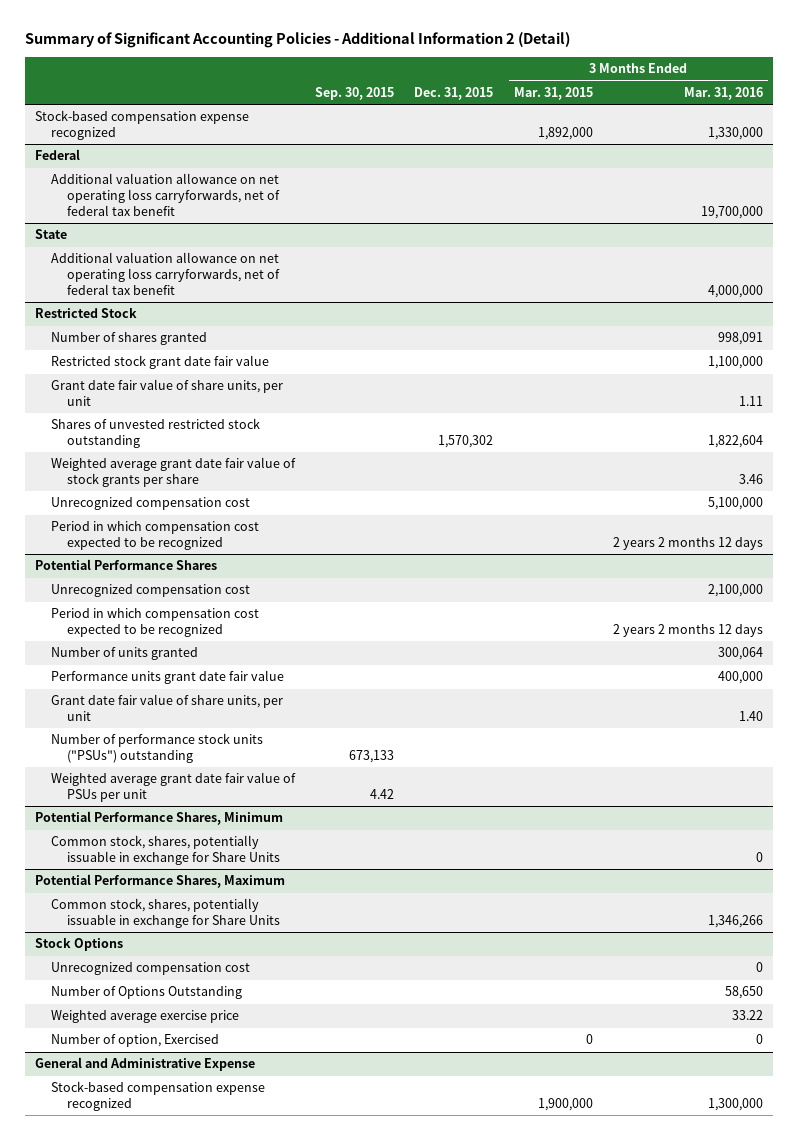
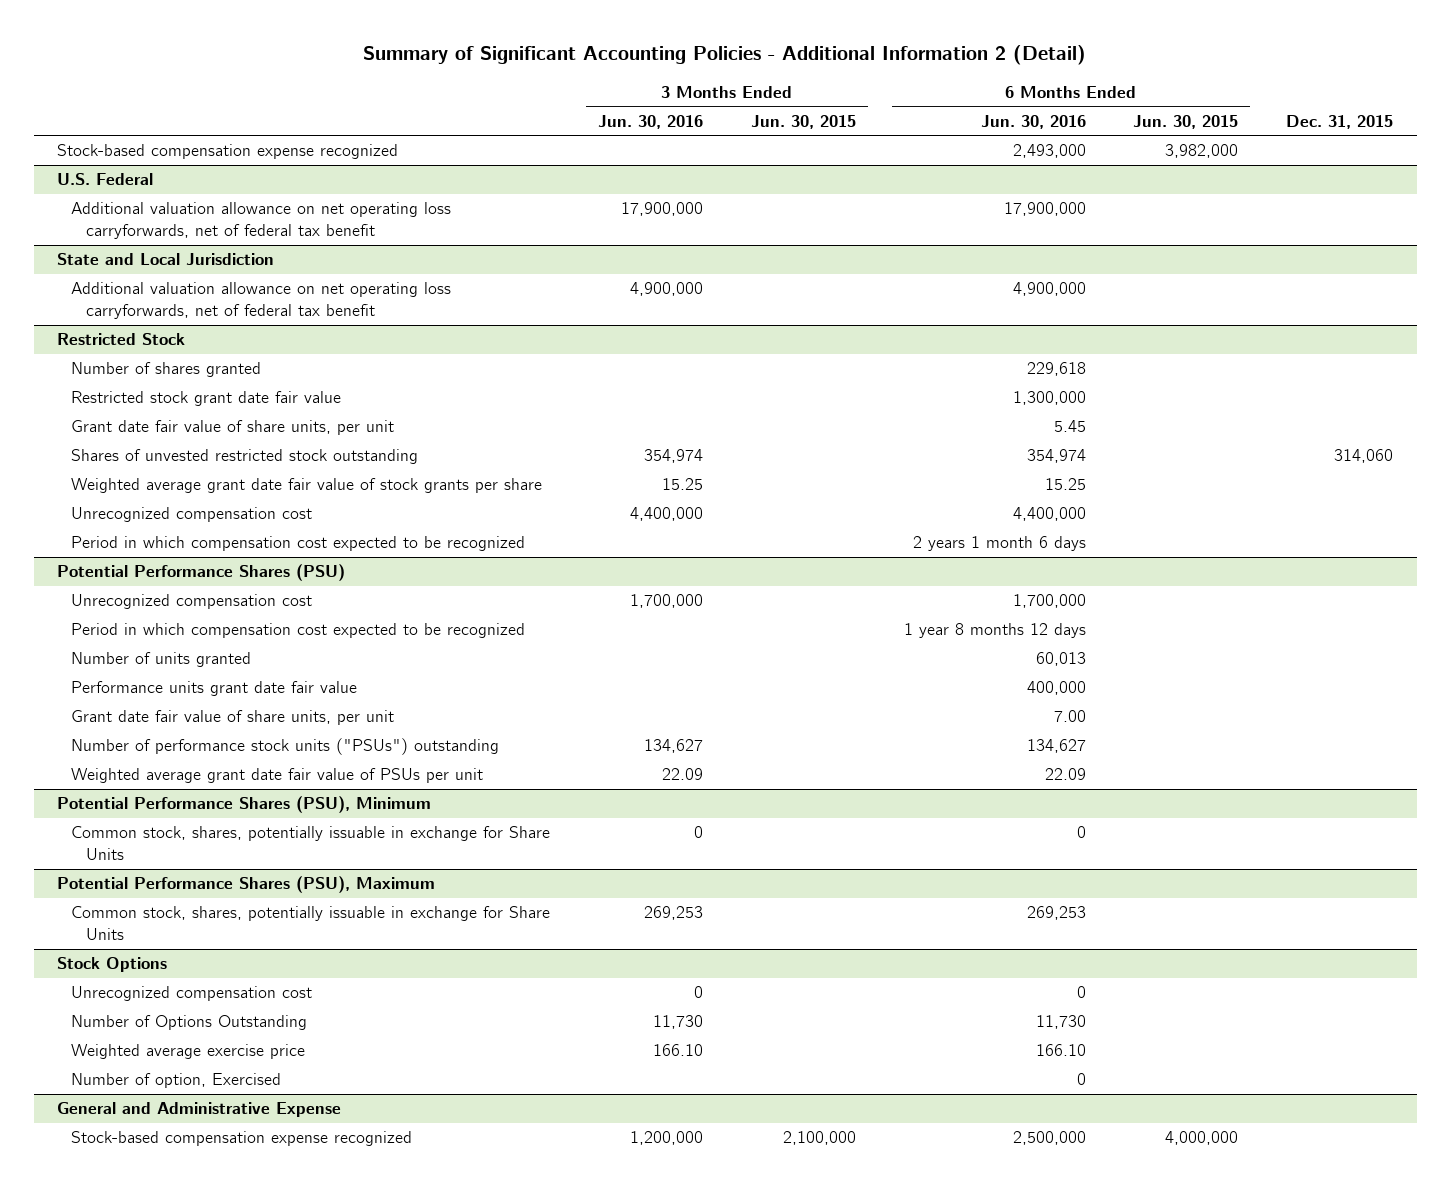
- | Sep. 30, 2015 | Dec. 31, 2015 | 3 Months Ended Mar. 31, 2015 | 3 Months Ended Mar. 31, 2016
+ | 3 Months Ended Jun. 30, 2016 | 3 Months Ended Jun. 30, 2015 | 6 Months Ended Jun. 30, 2016 | 6 Months Ended Jun. 30, 2015 | Dec. 31, 2015
- Federal
+ U.S. Federal
- State
+ State and Local Jurisdiction
@ Restricted Stock
- Shares of unvested restricted stock outstanding | | 1,570,302 | | 1,822,604
+ Shares of unvested restricted stock outstanding | 354,974 | | 354,974 | | 314,060
- Potential Performance Shares
+ Potential Performance Shares (PSU)
- Potential Performance Shares, Minimum
+ Potential Performance Shares (PSU), Minimum
- Potential Performance Shares, Maximum
+ Potential Performance Shares (PSU), Maximum

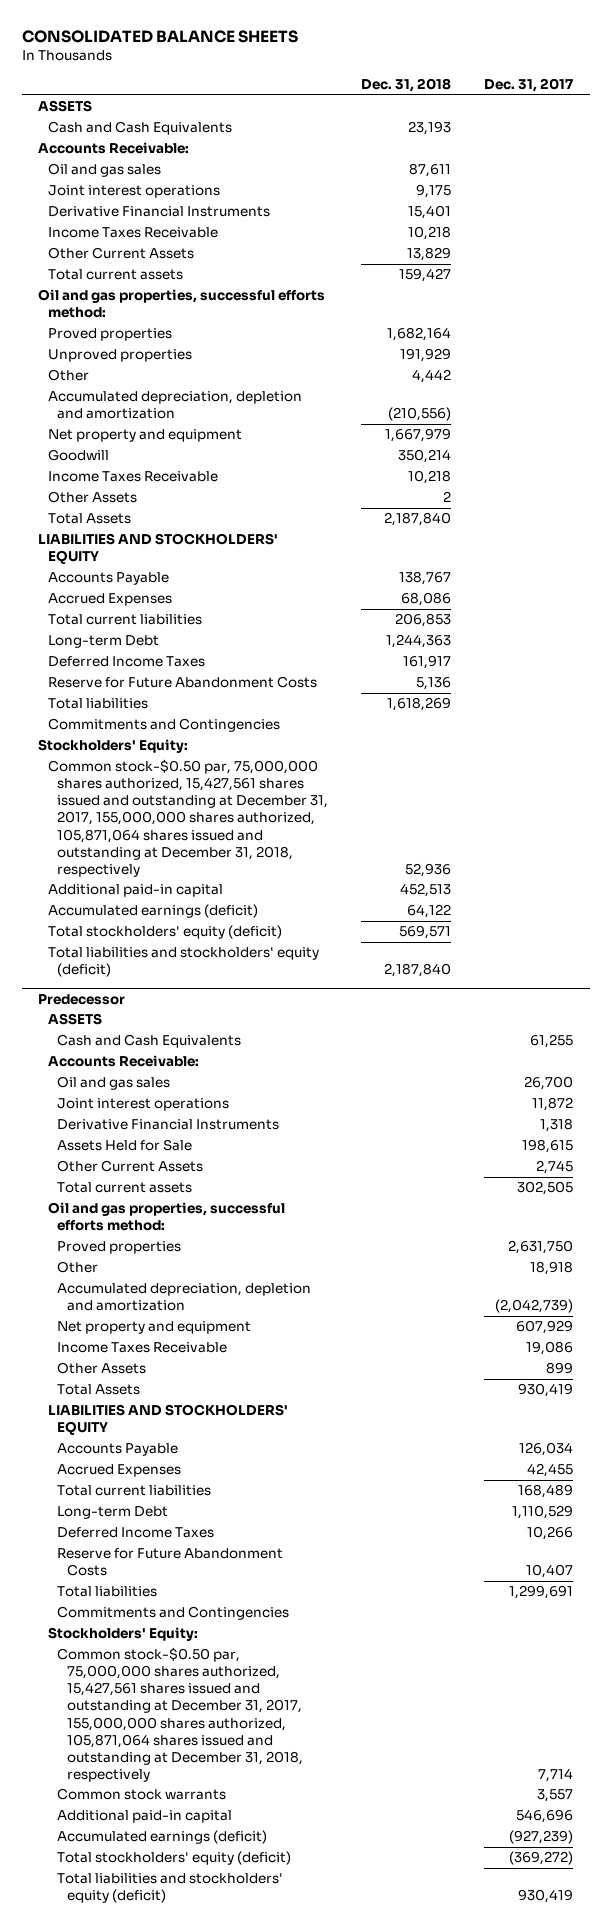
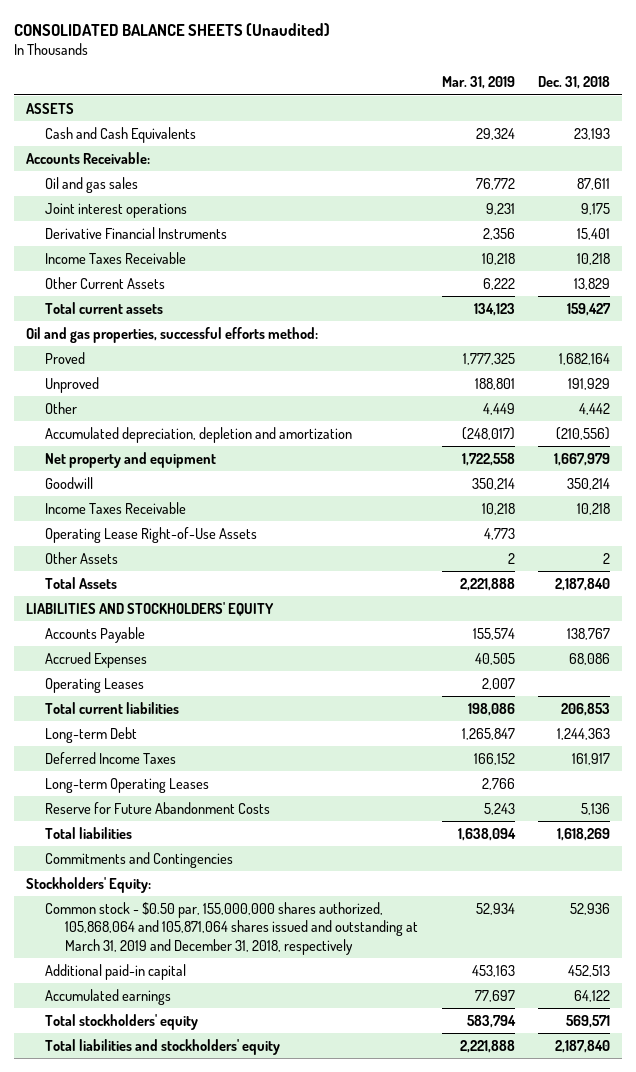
- CONSOLIDATED BALANCE SHEETS
+ CONSOLIDATED BALANCE SHEETS (Unaudited)
- | Dec. 31, 2018 | Dec. 31, 2017
+ | Mar. 31, 2019 | Dec. 31, 2018
- Proved properties | 1,682,164 |
- Unproved properties | 191,929 |
+ Proved | 1,777,325 | 1,682,164
+ Unproved | 188,801 | 191,929
+ Operating Lease Right-of-Use Assets | 4,773 |
+ Operating Leases | 2,007 |
+ Long-term Operating Leases | 2,766 |
- Common stock-$0.50 par, 75,000,000 shares authorized, 15,427,561 shares issued and outstanding at December 31, 2017, 155,000,000 shares authorized, 105,871,064 shares issued and outstanding at December 31, 2018, respectively | 52,936 |
+ Common stock - $0.50 par, 155,000,000 shares authorized, 105,868,064 and 105,871,064 shares issued and outstanding at March 31, 2019 and December 31, 2018, respectively | 52,934 | 52,936
- Accumulated earnings (deficit) | 64,122 |
- Total stockholders' equity (deficit) | 569,571 |
- Total liabilities and stockholders' equity (deficit) | 2,187,840 |
- Predecessor
- ASSETS
- Cash and Cash Equivalents | | 61,255
- Accounts Receivable:
- Oil and gas sales | | 26,700
- Joint interest operations | | 11,872
- Derivative Financial Instruments | | 1,318
- Assets Held for Sale | | 198,615
- Other Current Assets | | 2,745
- Total current assets | | 302,505
- Oil and gas properties, successful efforts method:
- Proved properties | | 2,631,750
- Other | | 18,918
- Accumulated depreciation, depletion and amortization | | (2,042,739)
- Net property and equipment | | 607,929
- Income Taxes Receivable | | 19,086
- Other Assets | | 899
- Total Assets | | 930,419
- LIABILITIES AND STOCKHOLDERS' EQUITY
- Accounts Payable | | 126,034
- Accrued Expenses | | 42,455
- Total current liabilities | | 168,489
- Long-term Debt | | 1,110,529
- Deferred Income Taxes | | 10,266
- Reserve for Future Abandonment Costs | | 10,407
- Total liabilities | | 1,299,691
- Commitments and Contingencies
- Stockholders' Equity:
- Common stock-$0.50 par, 75,000,000 shares authorized, 15,427,561 shares issued and outstanding at December 31, 2017, 155,000,000 shares authorized, 105,871,064 shares issued and outstanding at December 31, 2018, respectively | | 7,714
- Common stock warrants | | 3,557
- Additional paid-in capital | | 546,696
- Accumulated earnings (deficit) | | (927,239)
- Total stockholders' equity (deficit) | | (369,272)
- Total liabilities and stockholders' equity (deficit) | | 930,419
+ Accumulated earnings | 77,697 | 64,122
+ Total stockholders' equity | 583,794 | 569,571
+ Total liabilities and stockholders' equity | 2,221,888 | 2,187,840

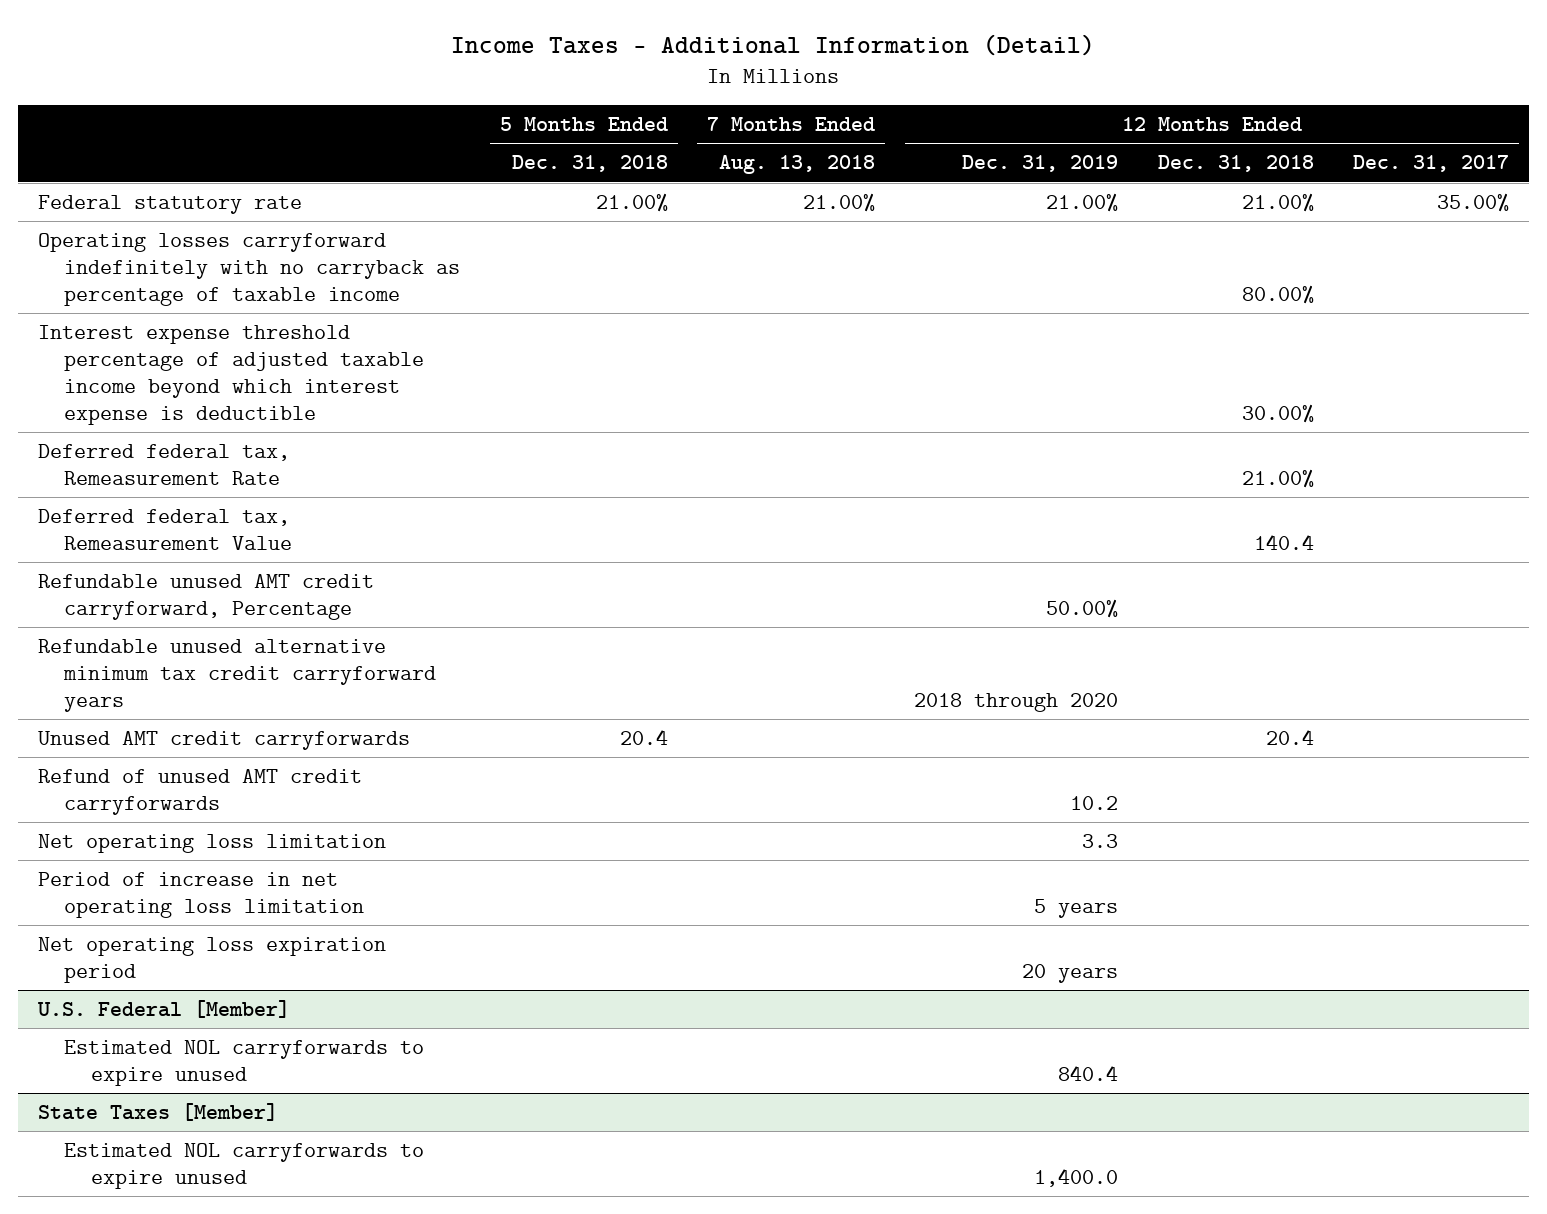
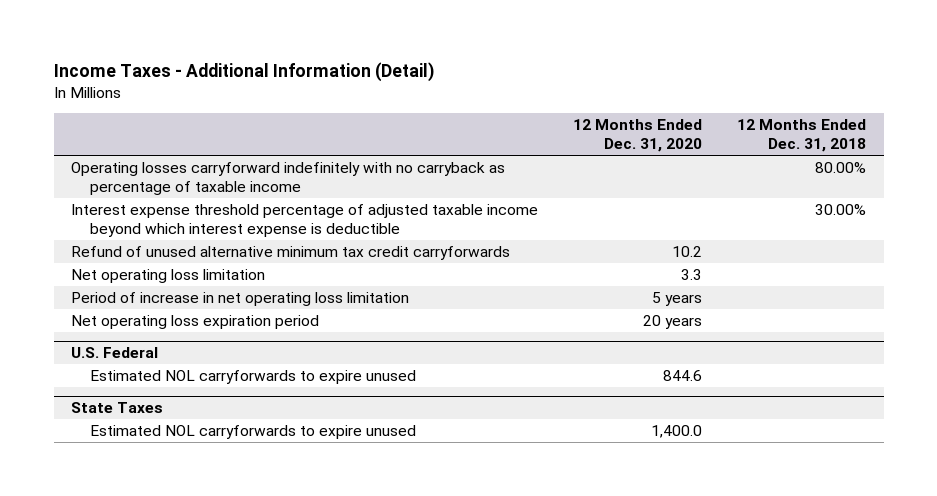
- | 5 Months Ended Dec. 31, 2018 | 7 Months Ended Aug. 13, 2018 | 12 Months Ended Dec. 31, 2019 | 12 Months Ended Dec. 31, 2018 | 12 Months Ended Dec. 31, 2017
+ | 12 Months Ended Dec. 31, 2020 | 12 Months Ended Dec. 31, 2018
- Federal statutory rate | 21.00% | 21.00% | 21.00% | 21.00% | 35.00%
- Deferred federal tax, Remeasurement Rate | | | | 21.00% |
- Deferred federal tax, Remeasurement Value | | | | 140.4 |
- Refundable unused AMT credit carryforward, Percentage | | | 50.00% | |
- Refundable unused alternative minimum tax credit carryforward years | | | 2018 through 2020 | |
- Unused AMT credit carryforwards | 20.4 | | | 20.4 |
- Refund of unused AMT credit carryforwards | | | 10.2 | |
+ Refund of unused alternative minimum tax credit carryforwards | 10.2 |
- U.S. Federal [Member]
+ U.S. Federal
- State Taxes [Member]
+ State Taxes

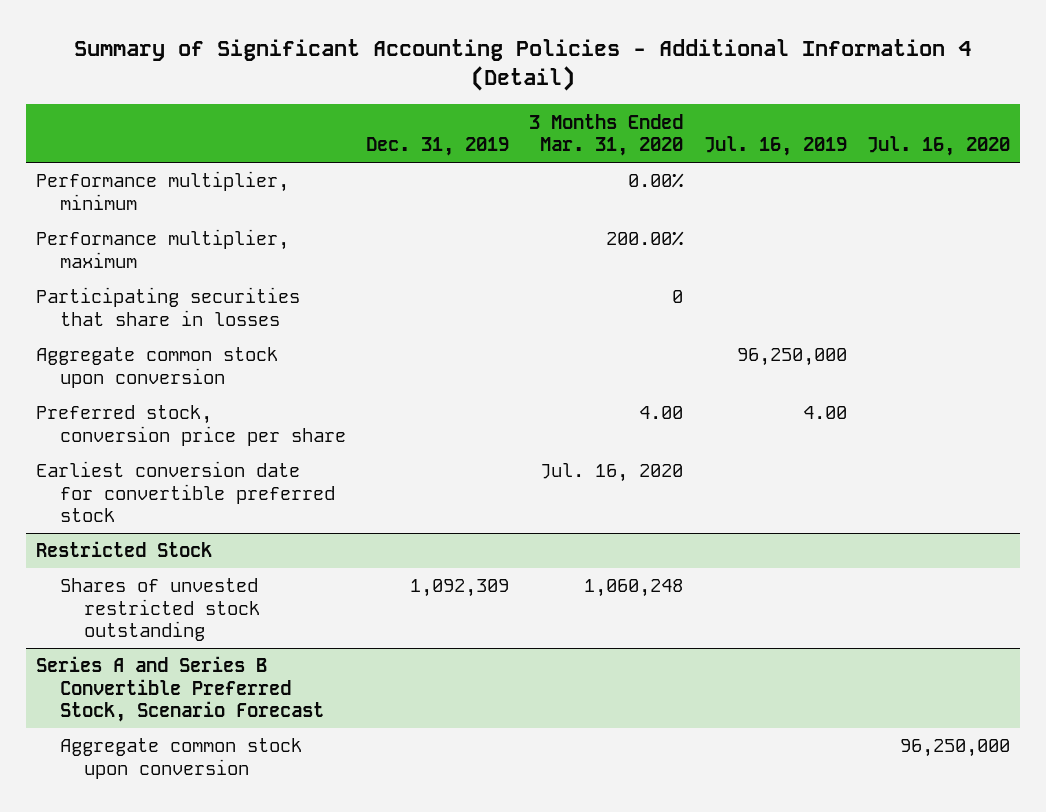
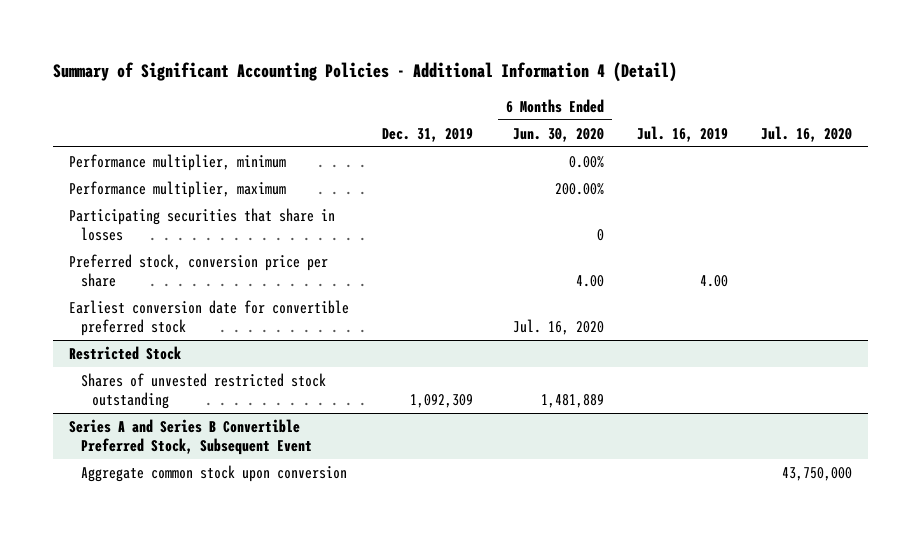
- | Dec. 31, 2019 | 3 Months Ended Mar. 31, 2020 | Jul. 16, 2019 | Jul. 16, 2020
+ | Dec. 31, 2019 | 6 Months Ended Jun. 30, 2020 | Jul. 16, 2019 | Jul. 16, 2020
- Aggregate common stock upon conversion | | | 96,250,000 |
- Series A and Series B Convertible Preferred Stock, Scenario Forecast
- Aggregate common stock upon conversion | | | | 96,250,000
+ Series A and Series B Convertible Preferred Stock, Subsequent Event
+ Aggregate common stock upon conversion | | | | 43,750,000

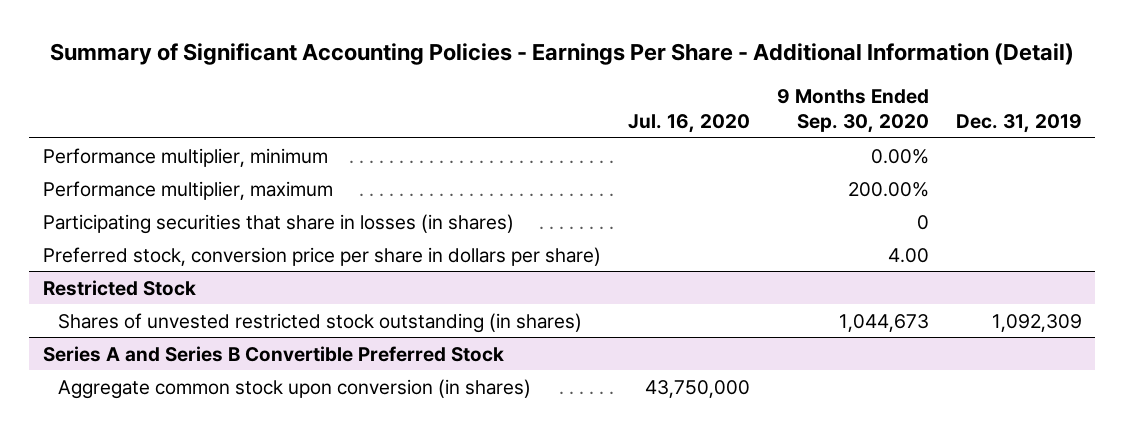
- Summary of Significant Accounting Policies - Additional Information 4 (Detail)
+ Summary of Significant Accounting Policies - Earnings Per Share - Additional Information (Detail)
- | Dec. 31, 2019 | 6 Months Ended Jun. 30, 2020 | Jul. 16, 2019 | Jul. 16, 2020
+ | Jul. 16, 2020 | 9 Months Ended Sep. 30, 2020 | Dec. 31, 2019
- Participating securities that share in losses | | 0 | |
- Preferred stock, conversion price per share | | 4.00 | 4.00 |
- Earliest conversion date for convertible preferred stock | | Jul. 16, 2020 | |
+ Participating securities that share in losses (in shares) | | 0 |
+ Preferred stock, conversion price per share in dollars per share) | | 4.00 |
@ Restricted Stock
- Shares of unvested restricted stock outstanding | 1,092,309 | 1,481,889 | |
- Series A and Series B Convertible Preferred Stock, Subsequent Event
- Aggregate common stock upon conversion | | | | 43,750,000
@ Restricted Stock
+ Shares of unvested restricted stock outstanding (in shares) | | 1,044,673 | 1,092,309
+ Series A and Series B Convertible Preferred Stock
+ Aggregate common stock upon conversion (in shares) | 43,750,000 | |

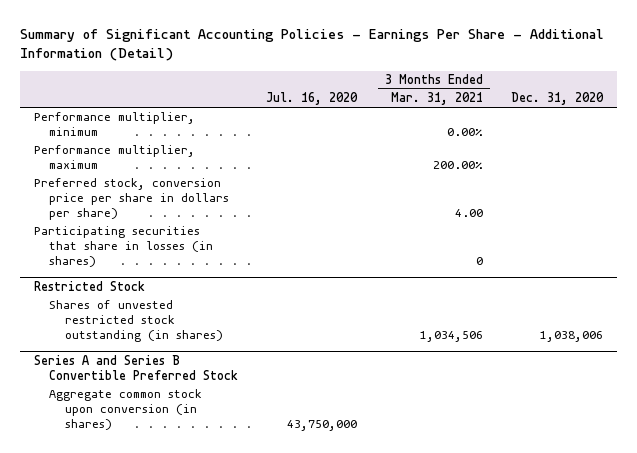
- | Jul. 16, 2020 | 9 Months Ended Sep. 30, 2020 | Dec. 31, 2019
+ | Jul. 16, 2020 | 3 Months Ended Mar. 31, 2021 | Dec. 31, 2020
moved down: Participating securities that share in losses (in shares) | | 0 |

